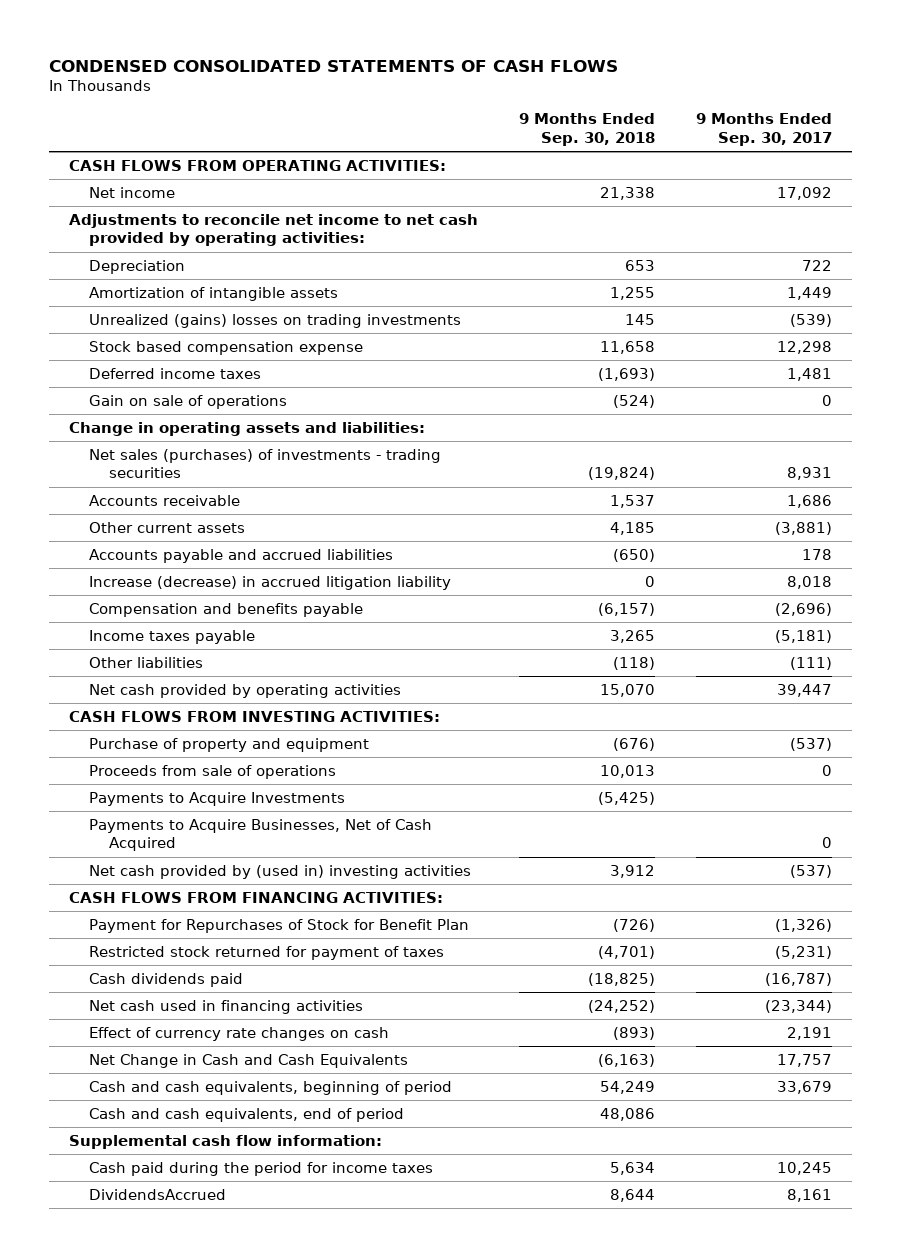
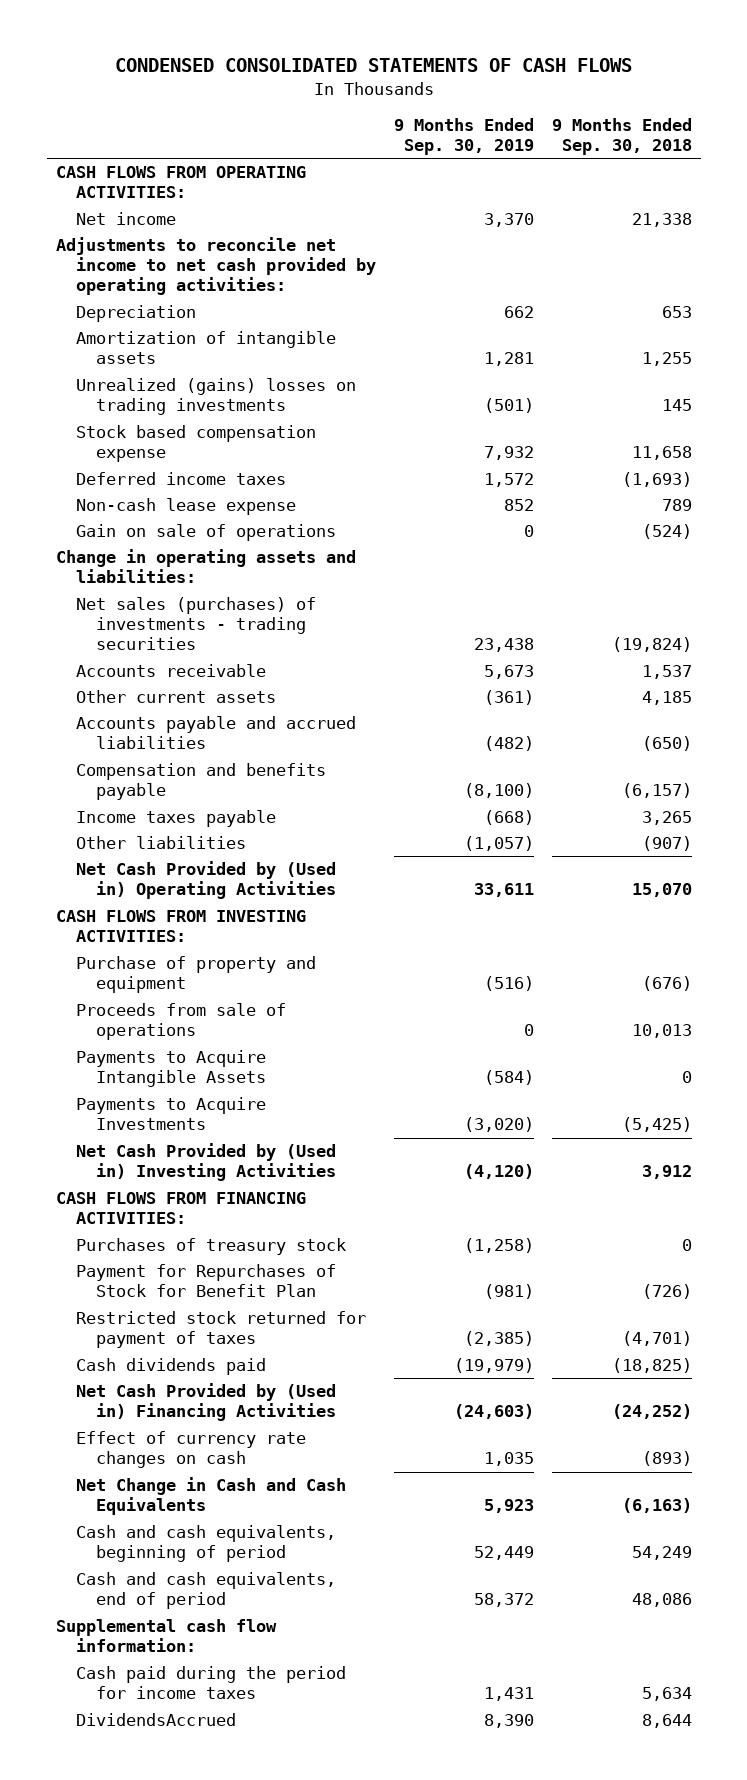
- | 9 Months Ended Sep. 30, 2018 | 9 Months Ended Sep. 30, 2017
+ | 9 Months Ended Sep. 30, 2019 | 9 Months Ended Sep. 30, 2018
+ Non-cash lease expense | 852 | 789
- Increase (decrease) in accrued litigation liability | 0 | 8,018
- Other liabilities | (118) | (111)
- Net cash provided by operating activities | 15,070 | 39,447
+ Other liabilities | (1,057) | (907)
+ Net Cash Provided by (Used in) Operating Activities | 33,611 | 15,070
+ Payments to Acquire Intangible Assets | (584) | 0
- Payments to Acquire Businesses, Net of Cash Acquired | | 0
- Net cash provided by (used in) investing activities | 3,912 | (537)
+ Net Cash Provided by (Used in) Investing Activities | (4,120) | 3,912
+ Purchases of treasury stock | (1,258) | 0
- Net cash used in financing activities | (24,252) | (23,344)
+ Net Cash Provided by (Used in) Financing Activities | (24,603) | (24,252)

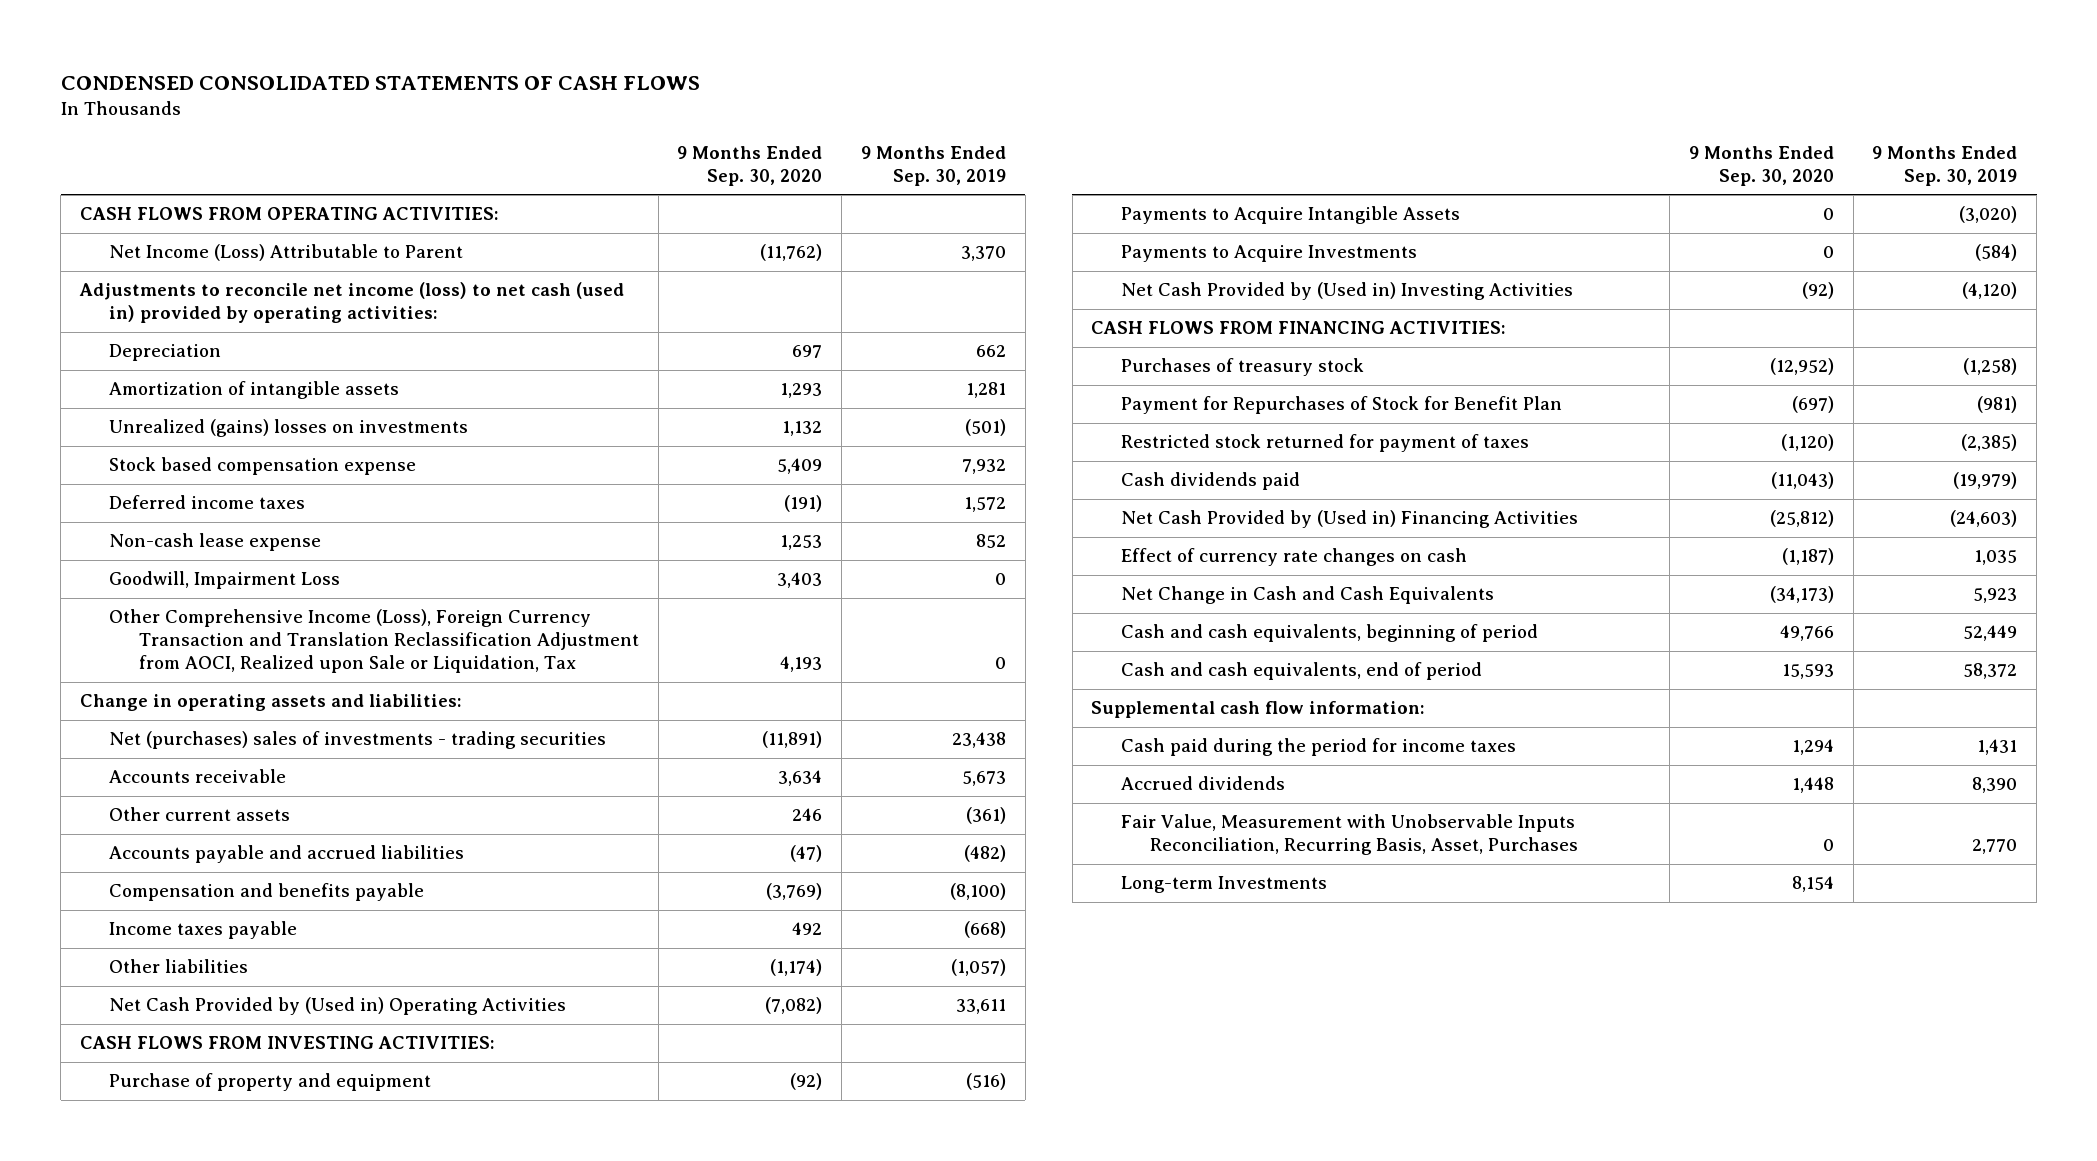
- | 9 Months Ended Sep. 30, 2019 | 9 Months Ended Sep. 30, 2018
+ | 9 Months Ended Sep. 30, 2020 | 9 Months Ended Sep. 30, 2019
- Net income | 3,370 | 21,338
- Adjustments to reconcile net income to net cash provided by operating activities:
+ Net Income (Loss) Attributable to Parent | (11,762) | 3,370
+ Adjustments to reconcile net income (loss) to net cash (used in) provided by operating activities:
- Unrealized (gains) losses on trading investments | (501) | 145
+ Unrealized (gains) losses on investments | 1,132 | (501)
- Gain on sale of operations | 0 | (524)
+ Goodwill, Impairment Loss | 3,403 | 0
+ Other Comprehensive Income (Loss), Foreign Currency Transaction and Translation Reclassification Adjustment from AOCI, Realized upon Sale or Liquidation, Tax | 4,193 | 0
- Net sales (purchases) of investments - trading securities | 23,438 | (19,824)
+ Net (purchases) sales of investments - trading securities | (11,891) | 23,438
- Proceeds from sale of operations | 0 | 10,013
- Payments to Acquire Intangible Assets | (584) | 0
- Payments to Acquire Investments | (3,020) | (5,425)
+ Payments to Acquire Intangible Assets | 0 | (3,020)
+ Payments to Acquire Investments | 0 | (584)
- DividendsAccrued | 8,390 | 8,644
+ Accrued dividends | 1,448 | 8,390
+ Fair Value, Measurement with Unobservable Inputs Reconciliation, Recurring Basis, Asset, Purchases | 0 | 2,770
+ Long-term Investments | 8,154 |

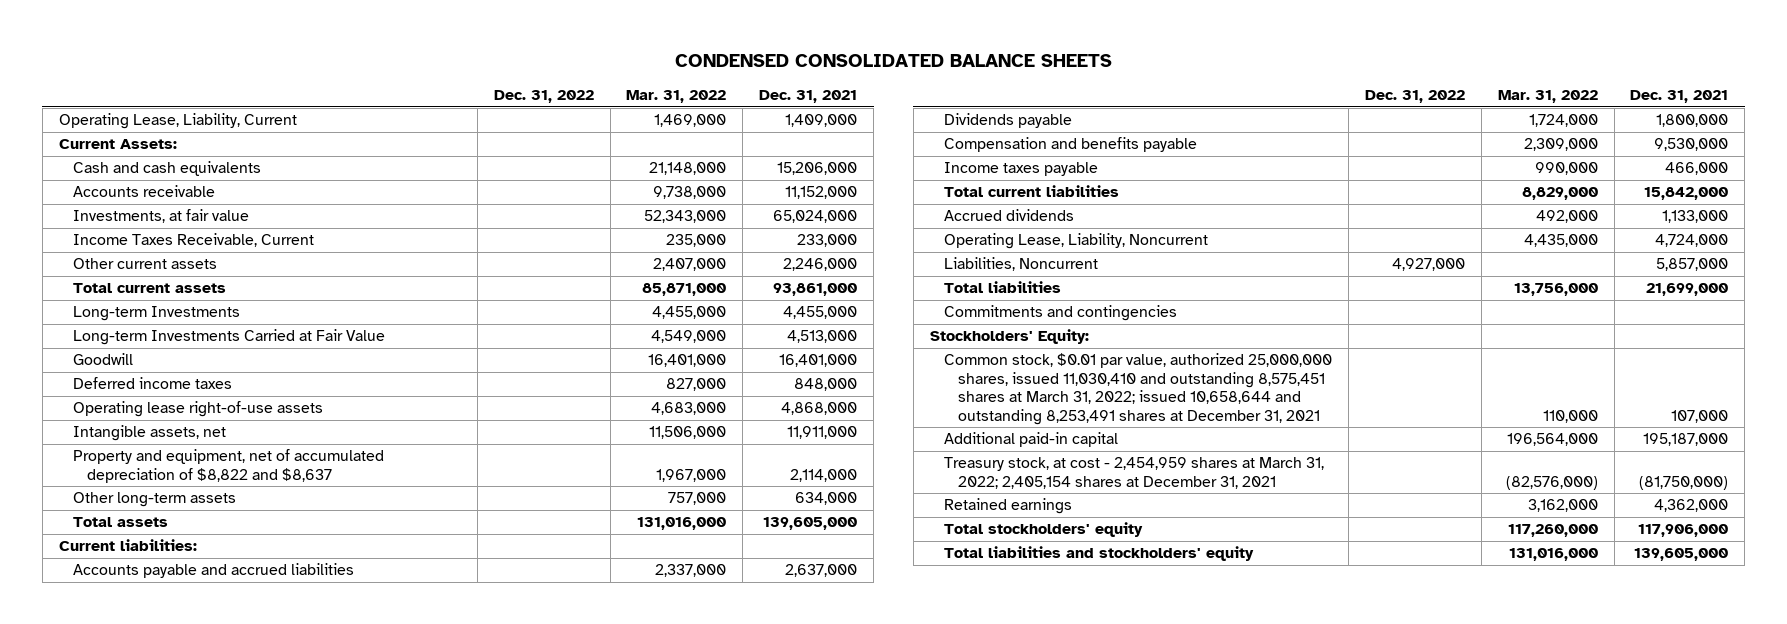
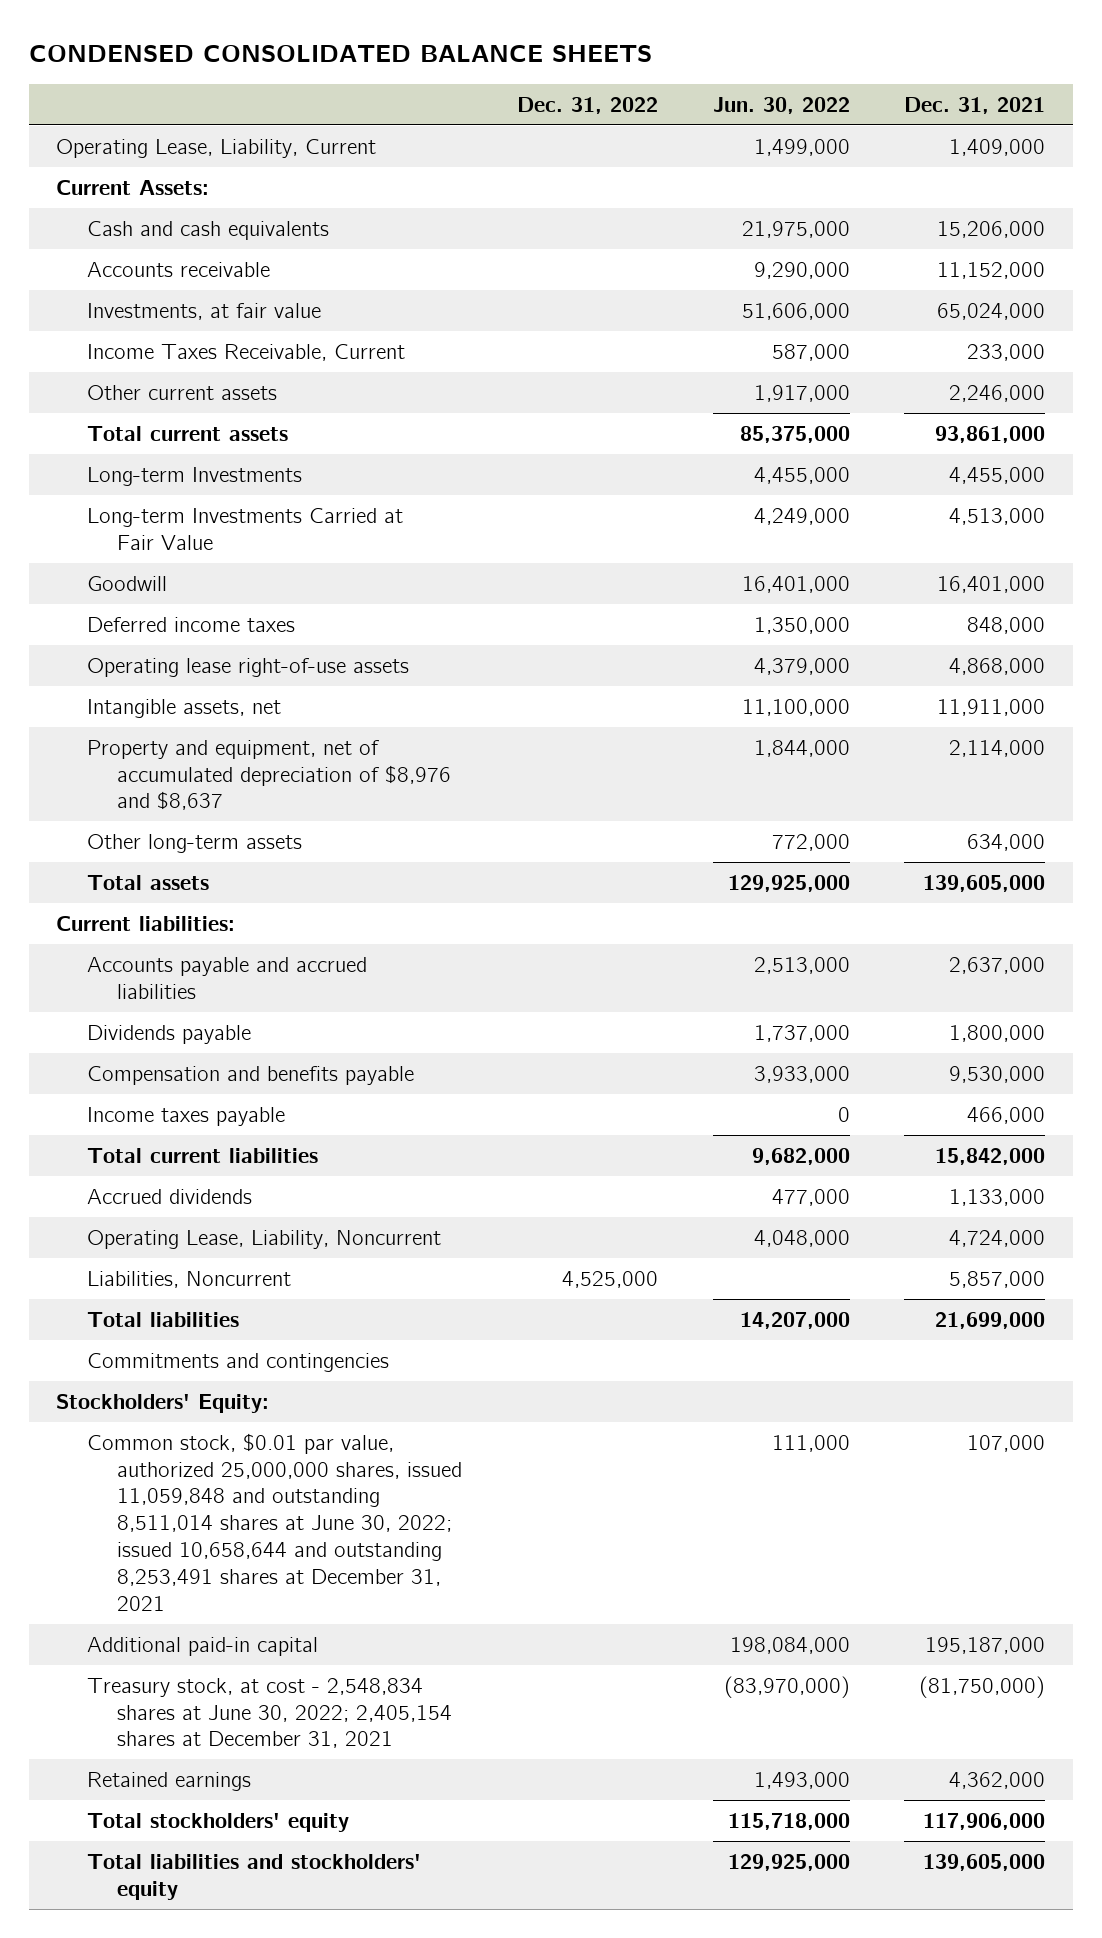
- | Dec. 31, 2022 | Mar. 31, 2022 | Dec. 31, 2021
+ | Dec. 31, 2022 | Jun. 30, 2022 | Dec. 31, 2021
- Property and equipment, net of accumulated depreciation of $8,822 and $8,637 | | 1,967,000 | 2,114,000
+ Property and equipment, net of accumulated depreciation of $8,976 and $8,637 | | 1,844,000 | 2,114,000
- Liabilities, Noncurrent | 4,927,000 | | 5,857,000
+ Liabilities, Noncurrent | 4,525,000 | | 5,857,000
- Common stock, $0.01 par value, authorized 25,000,000 shares, issued 11,030,410 and outstanding 8,575,451 shares at March 31, 2022; issued 10,658,644 and outstanding 8,253,491 shares at December 31, 2021 | | 110,000 | 107,000
+ Common stock, $0.01 par value, authorized 25,000,000 shares, issued 11,059,848 and outstanding 8,511,014 shares at June 30, 2022; issued 10,658,644 and outstanding 8,253,491 shares at December 31, 2021 | | 111,000 | 107,000
- Treasury stock, at cost - 2,454,959 shares at March 31, 2022; 2,405,154 shares at December 31, 2021 | | (82,576,000) | (81,750,000)
+ Treasury stock, at cost - 2,548,834 shares at June 30, 2022; 2,405,154 shares at December 31, 2021 | | (83,970,000) | (81,750,000)

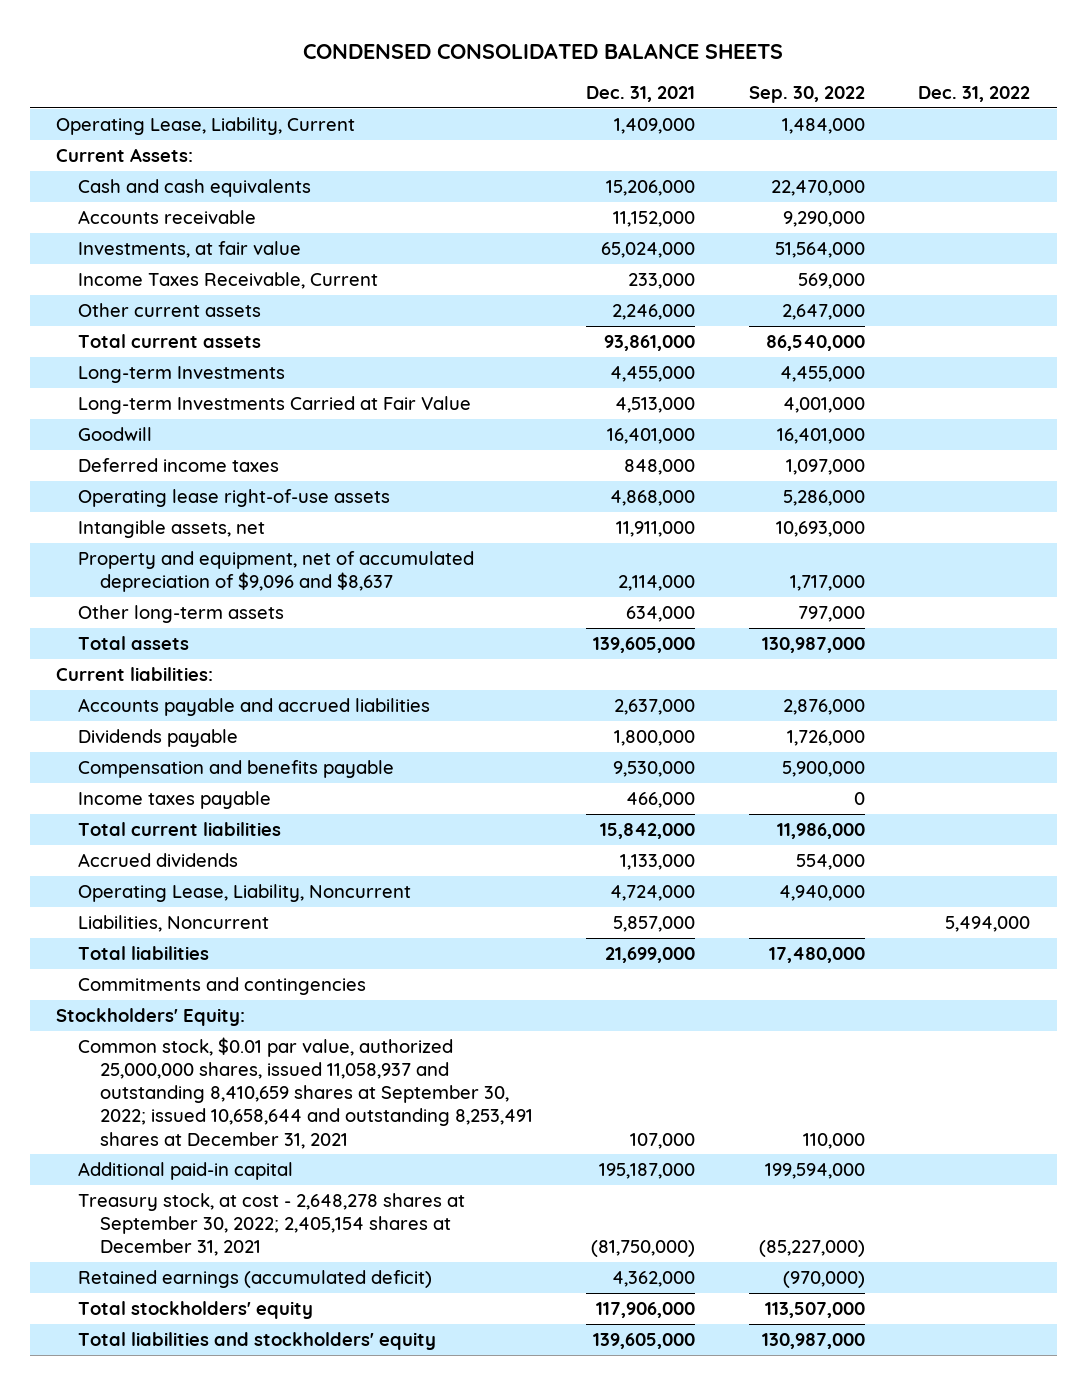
- | Dec. 31, 2022 | Jun. 30, 2022 | Dec. 31, 2021
+ | Dec. 31, 2021 | Sep. 30, 2022 | Dec. 31, 2022
- Property and equipment, net of accumulated depreciation of $8,976 and $8,637 | | 1,844,000 | 2,114,000
+ Property and equipment, net of accumulated depreciation of $9,096 and $8,637 | 2,114,000 | 1,717,000 |
- Liabilities, Noncurrent | 4,525,000 | | 5,857,000
+ Liabilities, Noncurrent | 5,857,000 | | 5,494,000
- Common stock, $0.01 par value, authorized 25,000,000 shares, issued 11,059,848 and outstanding 8,511,014 shares at June 30, 2022; issued 10,658,644 and outstanding 8,253,491 shares at December 31, 2021 | | 111,000 | 107,000
+ Common stock, $0.01 par value, authorized 25,000,000 shares, issued 11,058,937 and outstanding 8,410,659 shares at September 30, 2022; issued 10,658,644 and outstanding 8,253,491 shares at December 31, 2021 | 107,000 | 110,000 |
- Treasury stock, at cost - 2,548,834 shares at June 30, 2022; 2,405,154 shares at December 31, 2021 | | (83,970,000) | (81,750,000)
- Retained earnings | | 1,493,000 | 4,362,000
+ Treasury stock, at cost - 2,648,278 shares at September 30, 2022; 2,405,154 shares at December 31, 2021 | (81,750,000) | (85,227,000) |
+ Retained earnings (accumulated deficit) | 4,362,000 | (970,000) |

